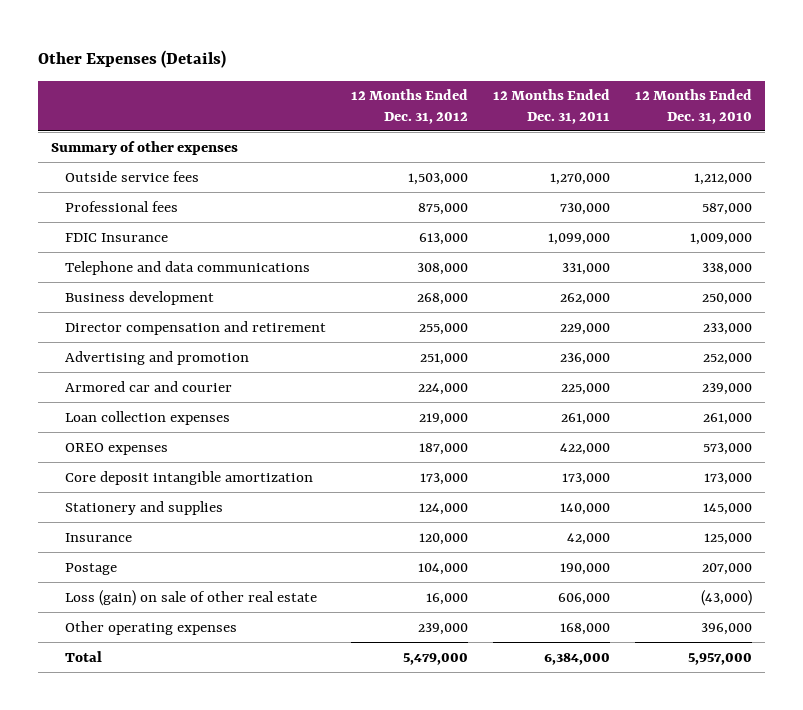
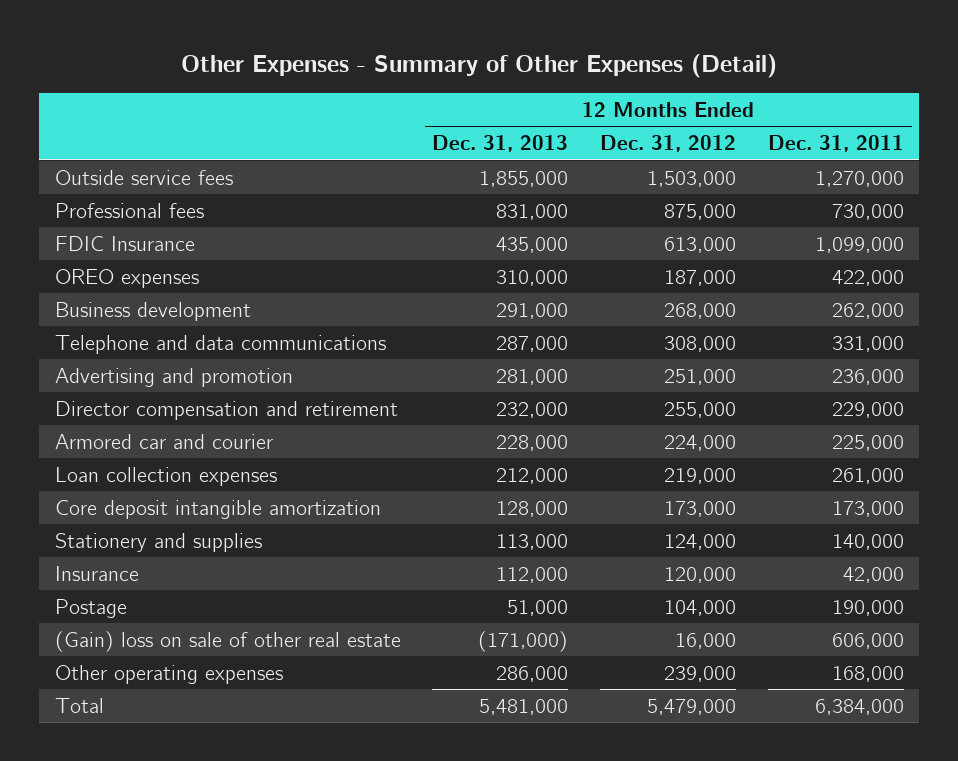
- Other Expenses (Details)
+ Other Expenses - Summary of Other Expenses (Detail)
- | 12 Months Ended Dec. 31, 2012 | 12 Months Ended Dec. 31, 2011 | 12 Months Ended Dec. 31, 2010
+ | 12 Months Ended Dec. 31, 2013 | 12 Months Ended Dec. 31, 2012 | 12 Months Ended Dec. 31, 2011
- Summary of other expenses
moved up: OREO expenses | 310,000 | 187,000 | 422,000
moved down: Telephone and data communications | 287,000 | 308,000 | 331,000
moved down: Director compensation and retirement | 232,000 | 255,000 | 229,000
- Loss (gain) on sale of other real estate | 16,000 | 606,000 | (43,000)
+ (Gain) loss on sale of other real estate | (171,000) | 16,000 | 606,000

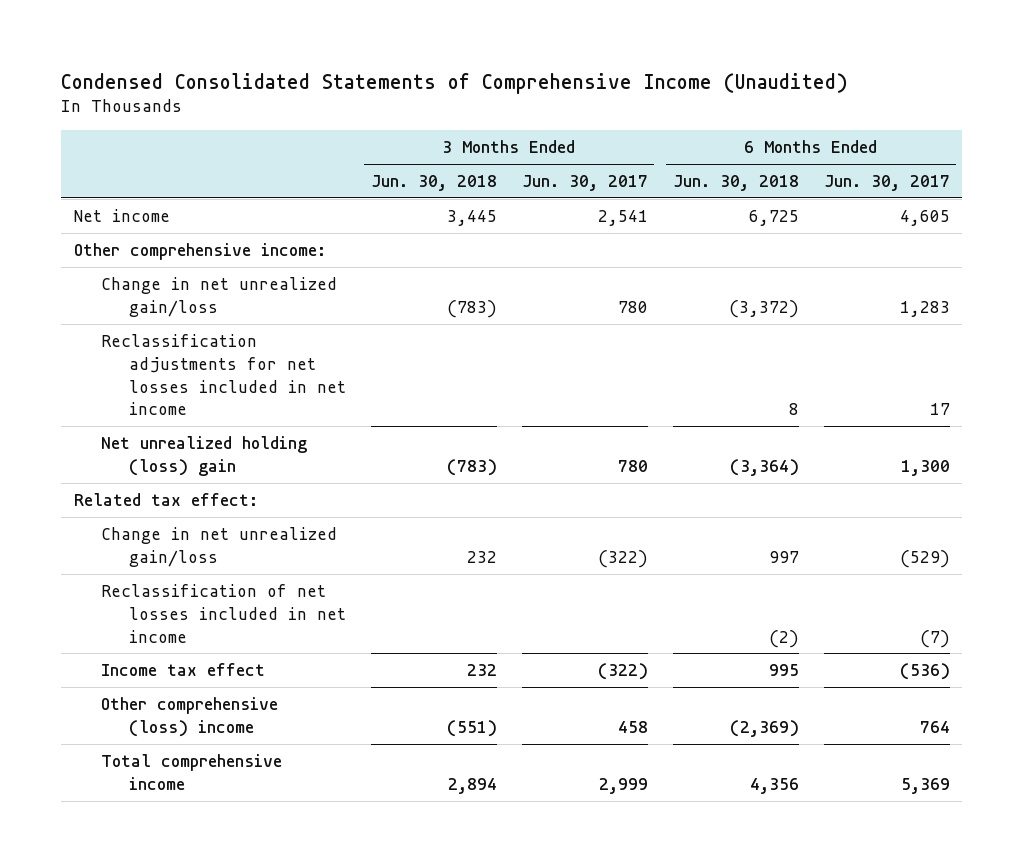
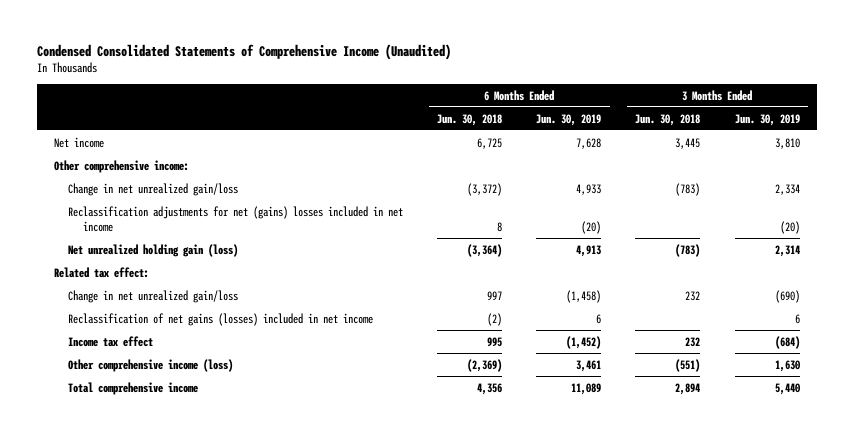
- | 3 Months Ended Jun. 30, 2018 | 3 Months Ended Jun. 30, 2017 | 6 Months Ended Jun. 30, 2018 | 6 Months Ended Jun. 30, 2017
+ | 6 Months Ended Jun. 30, 2018 | 6 Months Ended Jun. 30, 2019 | 3 Months Ended Jun. 30, 2018 | 3 Months Ended Jun. 30, 2019
- Reclassification adjustments for net losses included in net income | | | 8 | 17
- Net unrealized holding (loss) gain | (783) | 780 | (3,364) | 1,300
+ Reclassification adjustments for net (gains) losses included in net income | 8 | (20) | | (20)
+ Net unrealized holding gain (loss) | (3,364) | 4,913 | (783) | 2,314
- Reclassification of net losses included in net income | | | (2) | (7)
+ Reclassification of net gains (losses) included in net income | (2) | 6 | | 6
- Other comprehensive (loss) income | (551) | 458 | (2,369) | 764
+ Other comprehensive income (loss) | (2,369) | 3,461 | (551) | 1,630

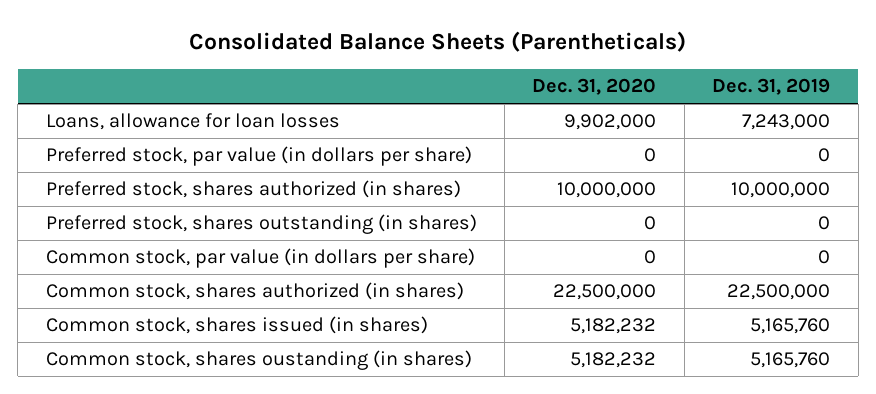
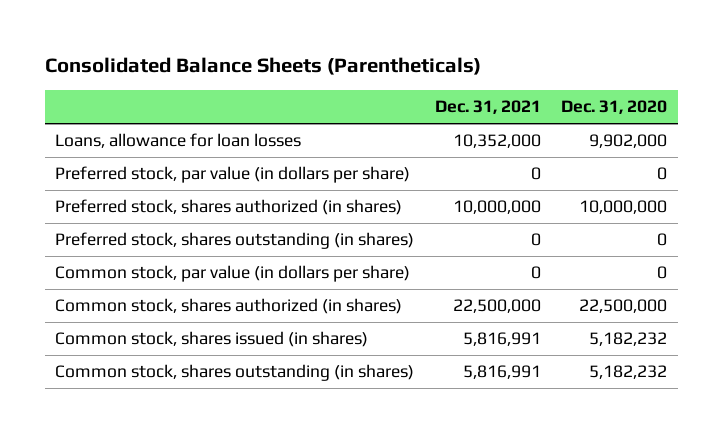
- | Dec. 31, 2020 | Dec. 31, 2019
+ | Dec. 31, 2021 | Dec. 31, 2020
- Common stock, shares oustanding (in shares) | 5,182,232 | 5,165,760
+ Common stock, shares outstanding (in shares) | 5,816,991 | 5,182,232

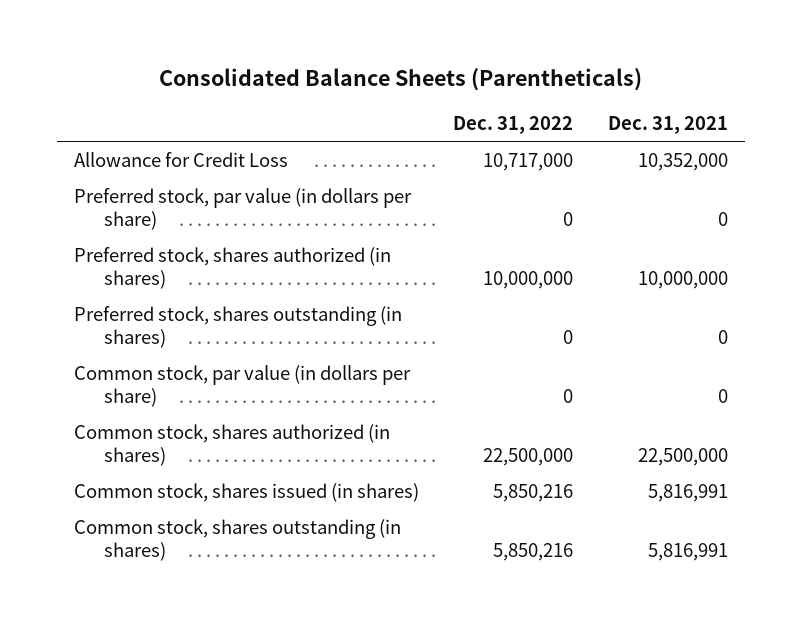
- | Dec. 31, 2021 | Dec. 31, 2020
+ | Dec. 31, 2022 | Dec. 31, 2021
- Loans, allowance for loan losses | 10,352,000 | 9,902,000
+ Allowance for Credit Loss | 10,717,000 | 10,352,000

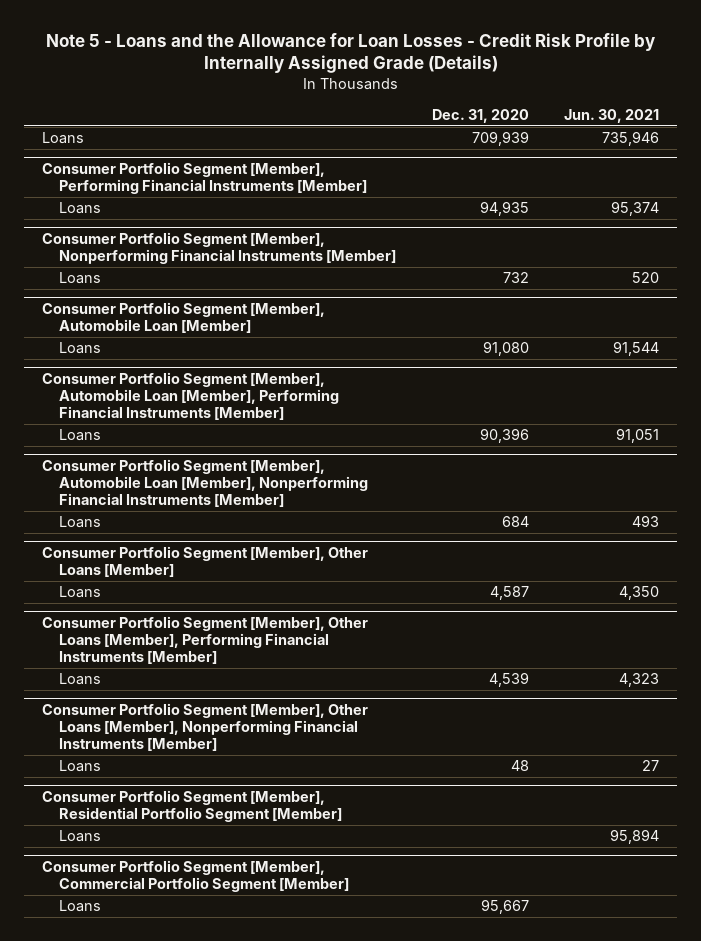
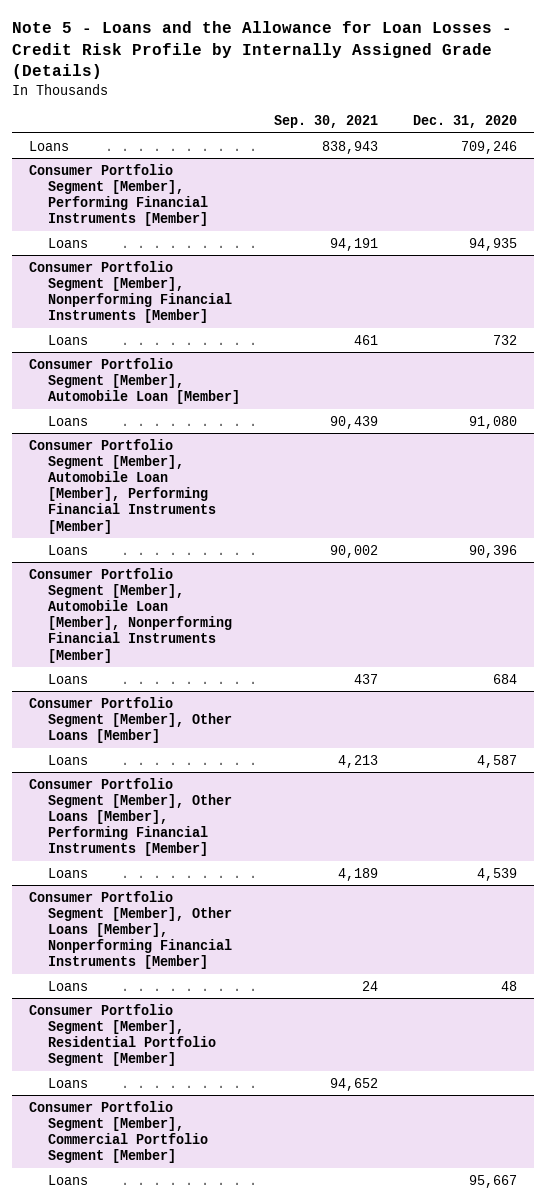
- | Dec. 31, 2020 | Jun. 30, 2021
+ | Sep. 30, 2021 | Dec. 31, 2020
- Loans | 709,939 | 735,946
+ Loans | 838,943 | 709,246

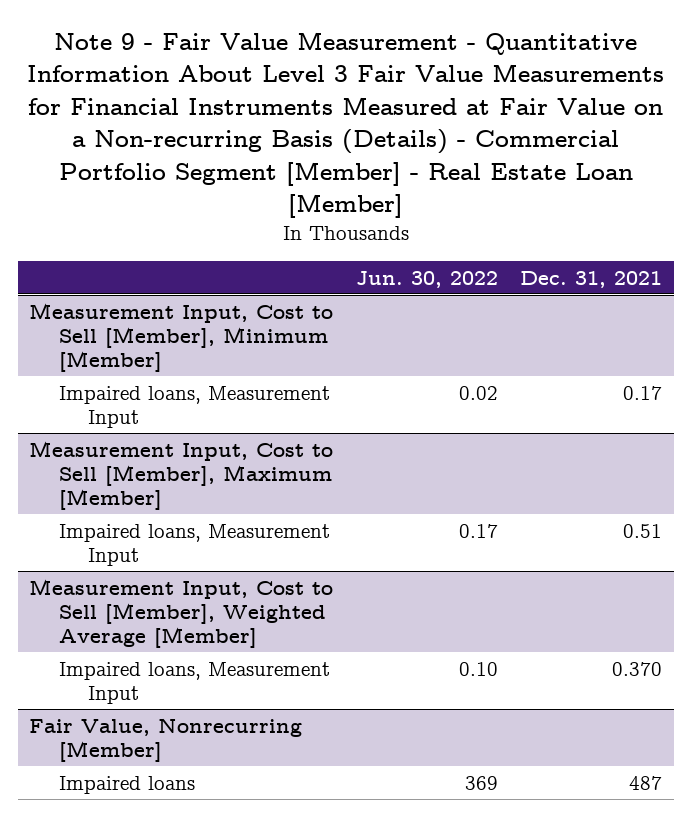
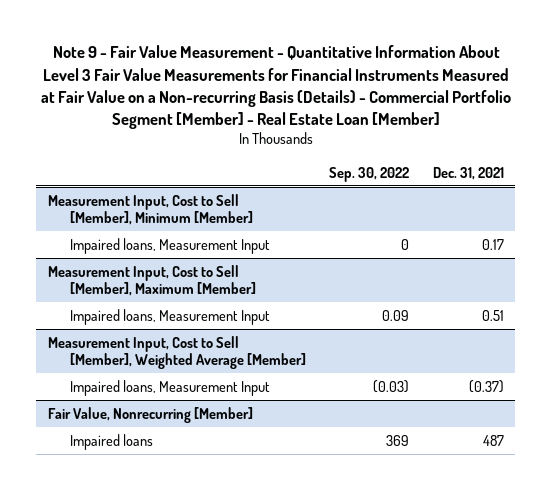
- | Jun. 30, 2022 | Dec. 31, 2021
+ | Sep. 30, 2022 | Dec. 31, 2021
@ Measurement Input, Cost to Sell [Member], Weighted Average [Member]
- Impaired loans, Measurement Input | 0.10 | 0.370
+ Impaired loans, Measurement Input | (0.03) | (0.37)

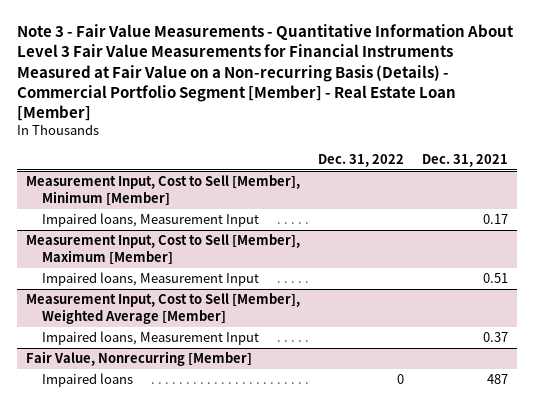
- Note 9 - Fair Value Measurement - Quantitative Information About Level 3 Fair Value Measurements for Financial Instruments Measured at Fair Value on a Non-recurring Basis (Details) - Commercial Portfolio Segment [Member] - Real Estate Loan [Member]
+ Note 3 - Fair Value Measurements - Quantitative Information About Level 3 Fair Value Measurements for Financial Instruments Measured at Fair Value on a Non-recurring Basis (Details) - Commercial Portfolio Segment [Member] - Real Estate Loan [Member]
- | Sep. 30, 2022 | Dec. 31, 2021
+ | Dec. 31, 2022 | Dec. 31, 2021
@ Measurement Input, Cost to Sell [Member], Weighted Average [Member]
- Impaired loans, Measurement Input | (0.03) | (0.37)
+ Impaired loans, Measurement Input | | 0.37

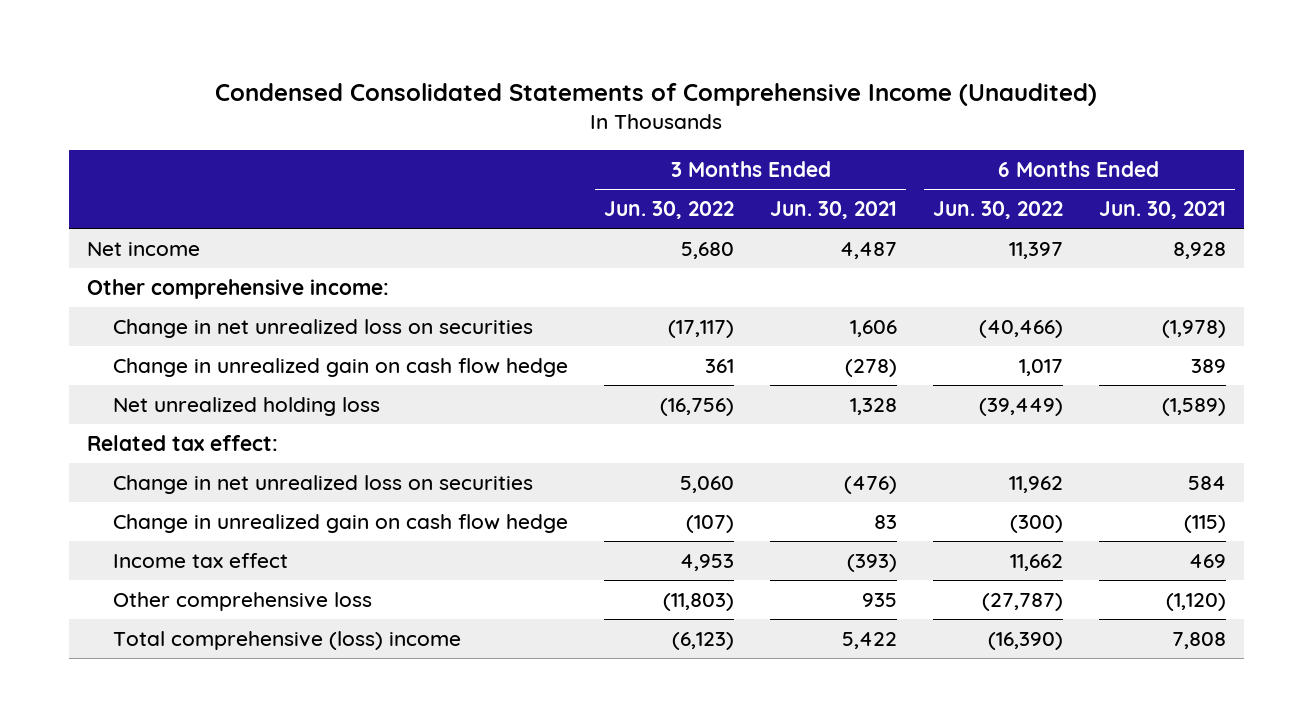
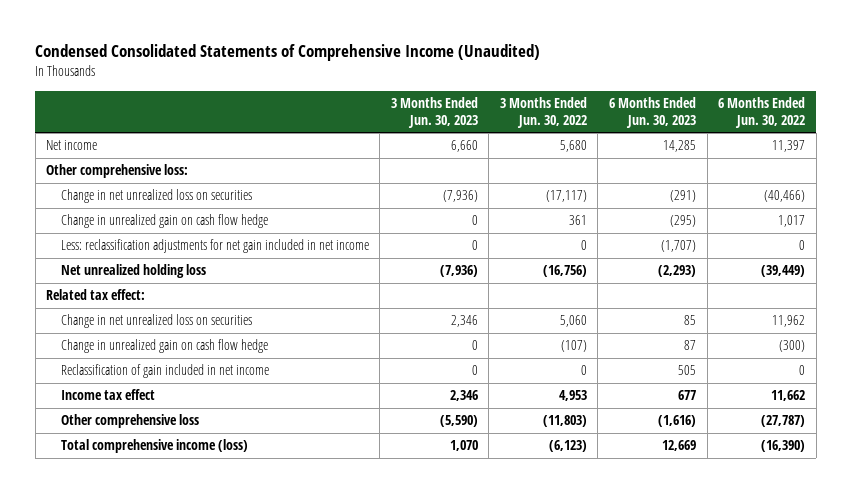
- | 3 Months Ended Jun. 30, 2022 | 3 Months Ended Jun. 30, 2021 | 6 Months Ended Jun. 30, 2022 | 6 Months Ended Jun. 30, 2021
+ | 3 Months Ended Jun. 30, 2023 | 3 Months Ended Jun. 30, 2022 | 6 Months Ended Jun. 30, 2023 | 6 Months Ended Jun. 30, 2022
- Other comprehensive income:
+ Other comprehensive loss:
+ Less: reclassification adjustments for net gain included in net income | 0 | 0 | (1,707) | 0
+ Reclassification of gain included in net income | 0 | 0 | 505 | 0
- Total comprehensive (loss) income | (6,123) | 5,422 | (16,390) | 7,808
+ Total comprehensive income (loss) | 1,070 | (6,123) | 12,669 | (16,390)

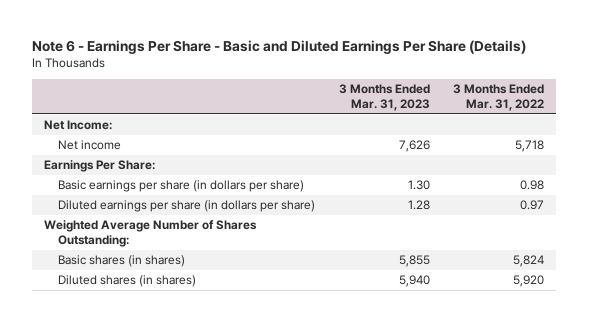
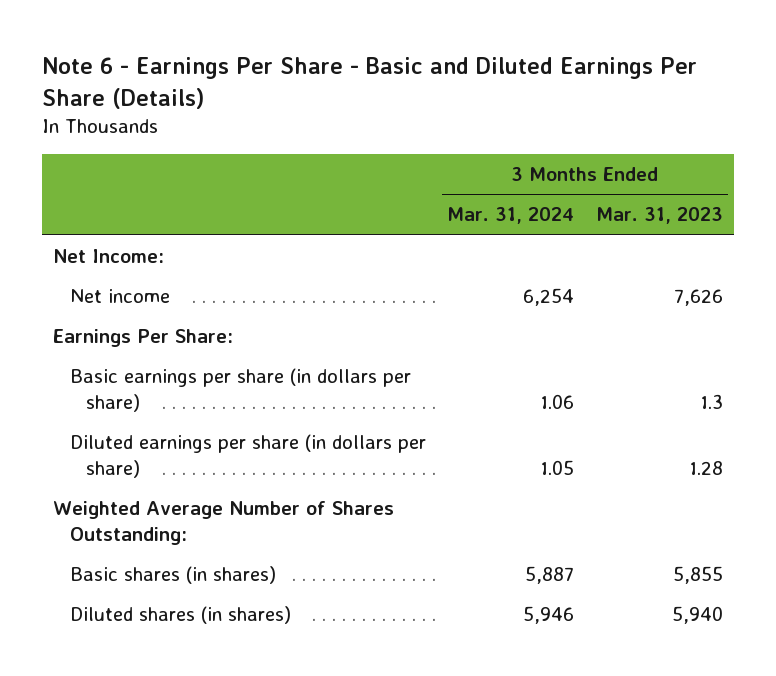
- | 3 Months Ended Mar. 31, 2023 | 3 Months Ended Mar. 31, 2022
+ | 3 Months Ended Mar. 31, 2024 | 3 Months Ended Mar. 31, 2023
- Basic earnings per share (in dollars per share) | 1.30 | 0.98
+ Basic earnings per share (in dollars per share) | 1.06 | 1.3

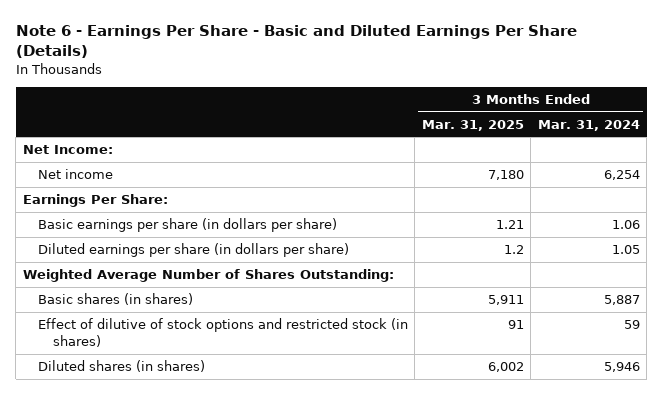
- | 3 Months Ended Mar. 31, 2024 | 3 Months Ended Mar. 31, 2023
+ | 3 Months Ended Mar. 31, 2025 | 3 Months Ended Mar. 31, 2024
+ Effect of dilutive of stock options and restricted stock (in shares) | 91 | 59

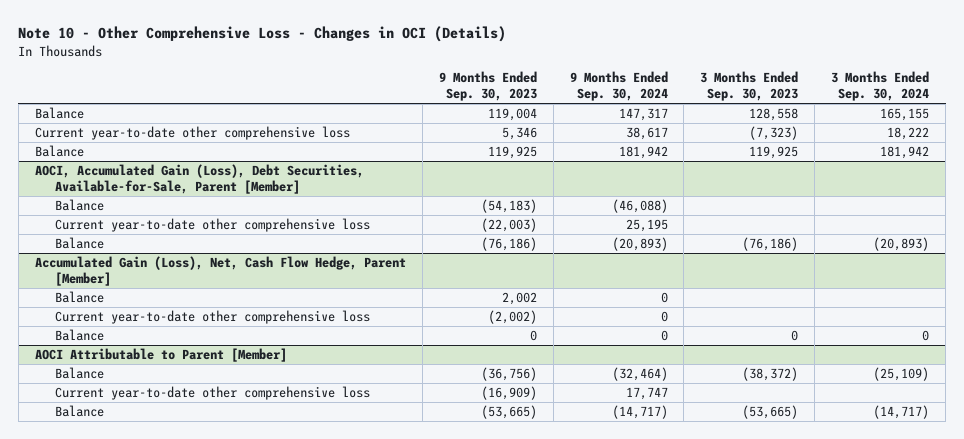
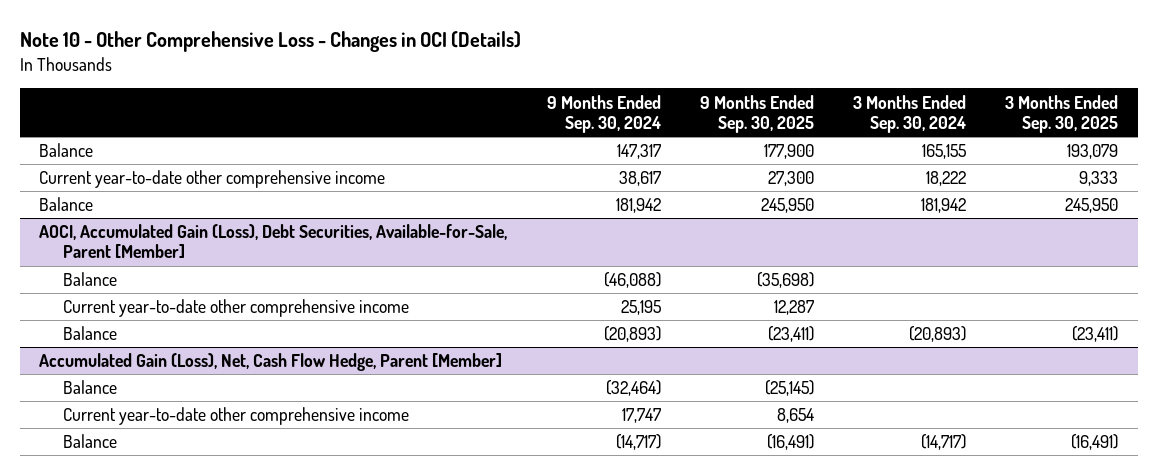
- | 9 Months Ended Sep. 30, 2023 | 9 Months Ended Sep. 30, 2024 | 3 Months Ended Sep. 30, 2023 | 3 Months Ended Sep. 30, 2024
+ | 9 Months Ended Sep. 30, 2024 | 9 Months Ended Sep. 30, 2025 | 3 Months Ended Sep. 30, 2024 | 3 Months Ended Sep. 30, 2025
- Current year-to-date other comprehensive loss | 5,346 | 38,617 | (7,323) | 18,222
+ Current year-to-date other comprehensive income | 38,617 | 27,300 | 18,222 | 9,333
@ AOCI, Accumulated Gain (Loss), Debt Securities, Available-for-Sale, Parent [Member]
- Current year-to-date other comprehensive loss | (22,003) | 25,195 | |
+ Current year-to-date other comprehensive income | 25,195 | 12,287 | |
@ Accumulated Gain (Loss), Net, Cash Flow Hedge, Parent [Member]
- Balance | 2,002 | 0 | |
- Current year-to-date other comprehensive loss | (2,002) | 0 | |
- Balance | 0 | 0 | 0 | 0
- AOCI Attributable to Parent [Member]
- Balance | (36,756) | (32,464) | (38,372) | (25,109)
- Current year-to-date other comprehensive loss | (16,909) | 17,747 | |
@ Accumulated Gain (Loss), Net, Cash Flow Hedge, Parent [Member]
+ Balance | (32,464) | (25,145) | |
+ Current year-to-date other comprehensive income | 17,747 | 8,654 | |

